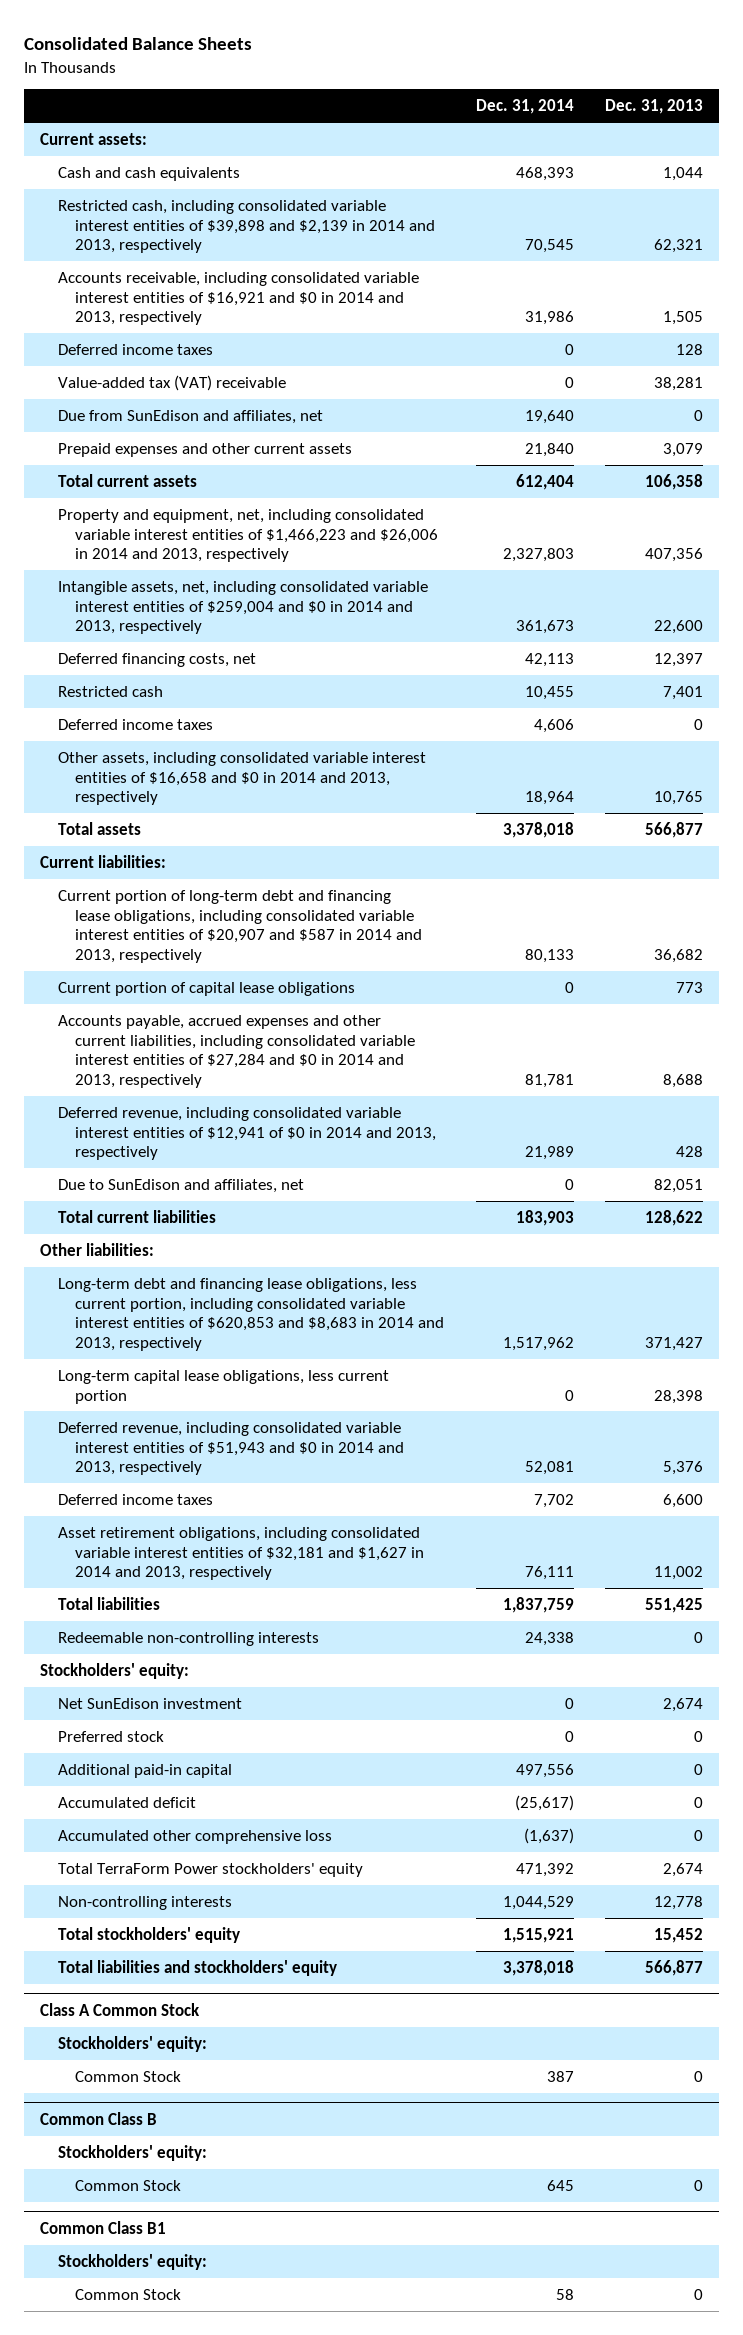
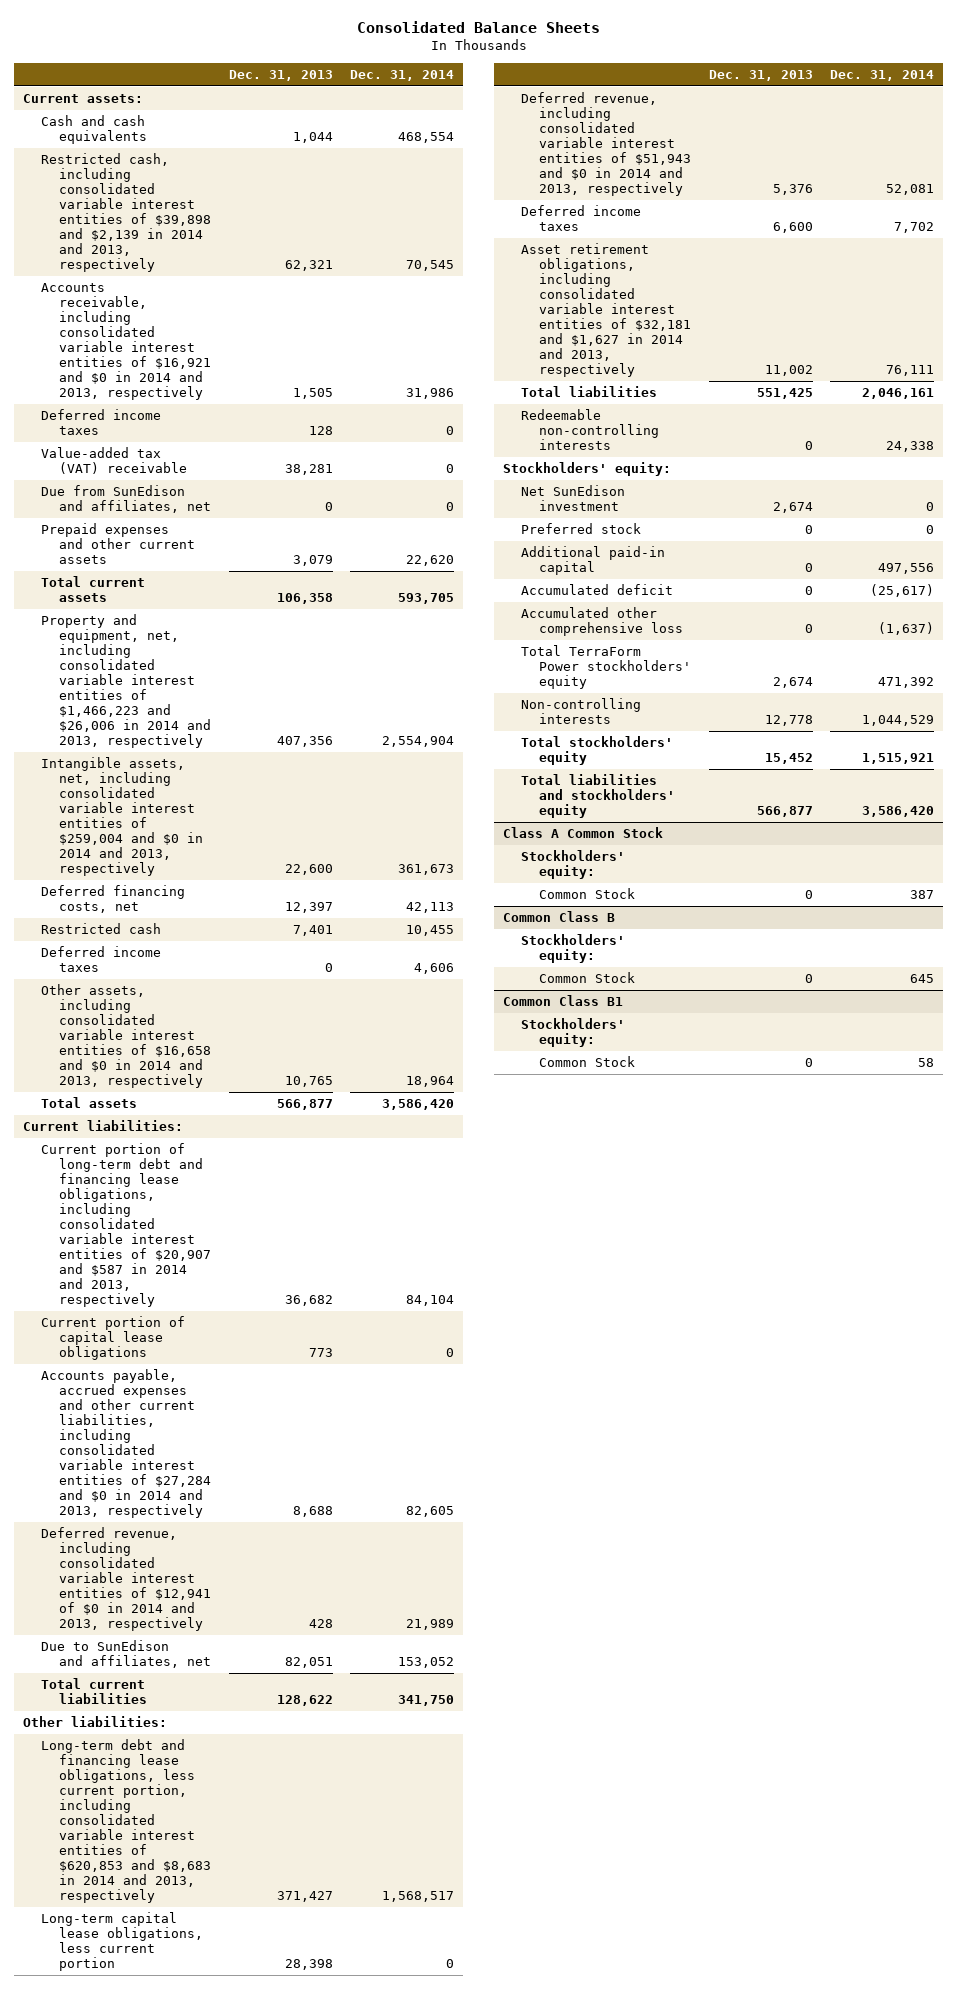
- | Dec. 31, 2014 | Dec. 31, 2013
+ | Dec. 31, 2013 | Dec. 31, 2014
- Cash and cash equivalents | 468,393 | 1,044
+ Cash and cash equivalents | 1,044 | 468,554
- Due from SunEdison and affiliates, net | 19,640 | 0
- Prepaid expenses and other current assets | 21,840 | 3,079
- Total current assets | 612,404 | 106,358
- Property and equipment, net, including consolidated variable interest entities of $1,466,223 and $26,006 in 2014 and 2013, respectively | 2,327,803 | 407,356
+ Due from SunEdison and affiliates, net | 0 | 0
+ Prepaid expenses and other current assets | 3,079 | 22,620
+ Total current assets | 106,358 | 593,705
+ Property and equipment, net, including consolidated variable interest entities of $1,466,223 and $26,006 in 2014 and 2013, respectively | 407,356 | 2,554,904
- Total assets | 3,378,018 | 566,877
+ Total assets | 566,877 | 3,586,420
- Current portion of long-term debt and financing lease obligations, including consolidated variable interest entities of $20,907 and $587 in 2014 and 2013, respectively | 80,133 | 36,682
+ Current portion of long-term debt and financing lease obligations, including consolidated variable interest entities of $20,907 and $587 in 2014 and 2013, respectively | 36,682 | 84,104
- Accounts payable, accrued expenses and other current liabilities, including consolidated variable interest entities of $27,284 and $0 in 2014 and 2013, respectively | 81,781 | 8,688
+ Accounts payable, accrued expenses and other current liabilities, including consolidated variable interest entities of $27,284 and $0 in 2014 and 2013, respectively | 8,688 | 82,605
- Due to SunEdison and affiliates, net | 0 | 82,051
- Total current liabilities | 183,903 | 128,622
+ Due to SunEdison and affiliates, net | 82,051 | 153,052
+ Total current liabilities | 128,622 | 341,750
- Long-term debt and financing lease obligations, less current portion, including consolidated variable interest entities of $620,853 and $8,683 in 2014 and 2013, respectively | 1,517,962 | 371,427
+ Long-term debt and financing lease obligations, less current portion, including consolidated variable interest entities of $620,853 and $8,683 in 2014 and 2013, respectively | 371,427 | 1,568,517
- Total liabilities | 1,837,759 | 551,425
+ Total liabilities | 551,425 | 2,046,161
- Total liabilities and stockholders' equity | 3,378,018 | 566,877
+ Total liabilities and stockholders' equity | 566,877 | 3,586,420

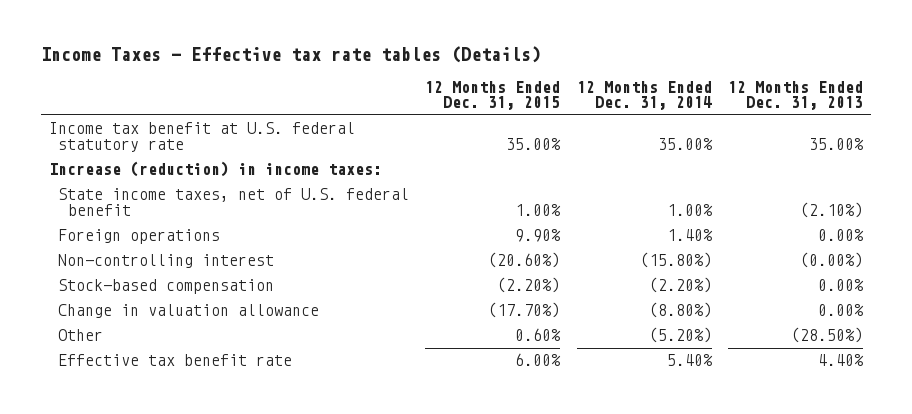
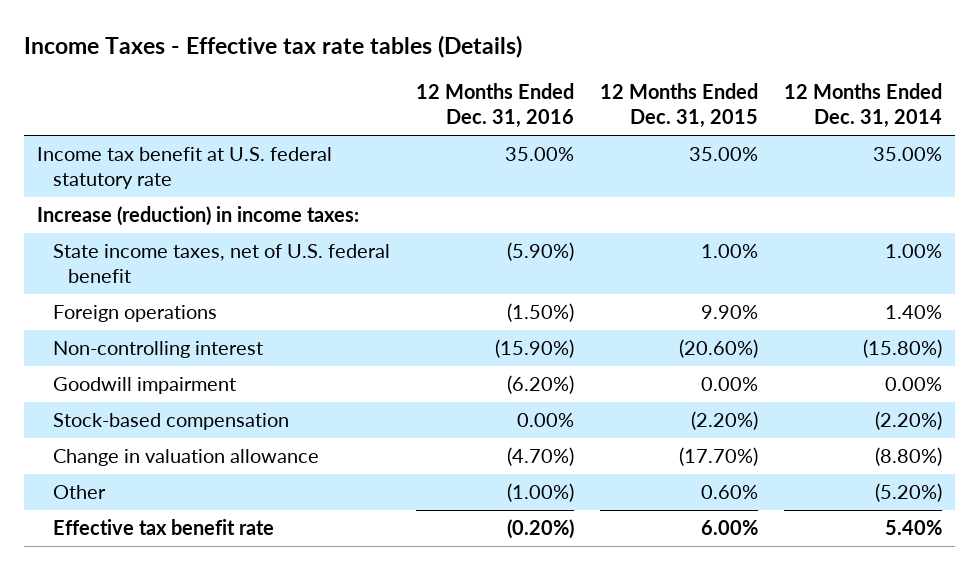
- | 12 Months Ended Dec. 31, 2015 | 12 Months Ended Dec. 31, 2014 | 12 Months Ended Dec. 31, 2013
+ | 12 Months Ended Dec. 31, 2016 | 12 Months Ended Dec. 31, 2015 | 12 Months Ended Dec. 31, 2014
+ Goodwill impairment | (6.20%) | 0.00% | 0.00%

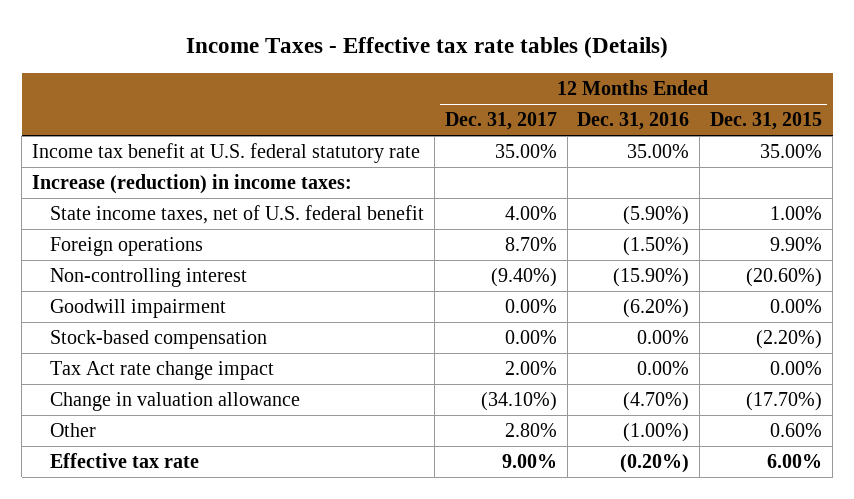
- | 12 Months Ended Dec. 31, 2016 | 12 Months Ended Dec. 31, 2015 | 12 Months Ended Dec. 31, 2014
+ | 12 Months Ended Dec. 31, 2017 | 12 Months Ended Dec. 31, 2016 | 12 Months Ended Dec. 31, 2015
+ Tax Act rate change impact | 2.00% | 0.00% | 0.00%
- Effective tax benefit rate | (0.20%) | 6.00% | 5.40%
+ Effective tax rate | 9.00% | (0.20%) | 6.00%

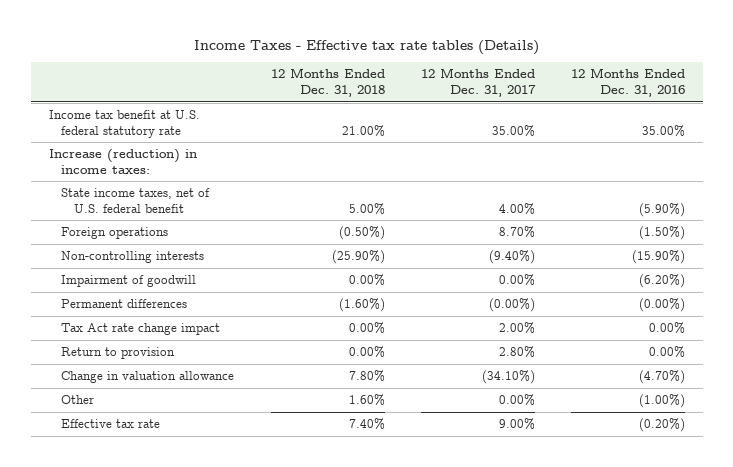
- | 12 Months Ended Dec. 31, 2017 | 12 Months Ended Dec. 31, 2016 | 12 Months Ended Dec. 31, 2015
+ | 12 Months Ended Dec. 31, 2018 | 12 Months Ended Dec. 31, 2017 | 12 Months Ended Dec. 31, 2016
- Non-controlling interest | (9.40%) | (15.90%) | (20.60%)
- Goodwill impairment | 0.00% | (6.20%) | 0.00%
- Stock-based compensation | 0.00% | 0.00% | (2.20%)
+ Non-controlling interests | (25.90%) | (9.40%) | (15.90%)
+ Impairment of goodwill | 0.00% | 0.00% | (6.20%)
+ Permanent differences | (1.60%) | (0.00%) | (0.00%)
+ Return to provision | 0.00% | 2.80% | 0.00%
- Other | 2.80% | (1.00%) | 0.60%
+ Other | 1.60% | 0.00% | (1.00%)

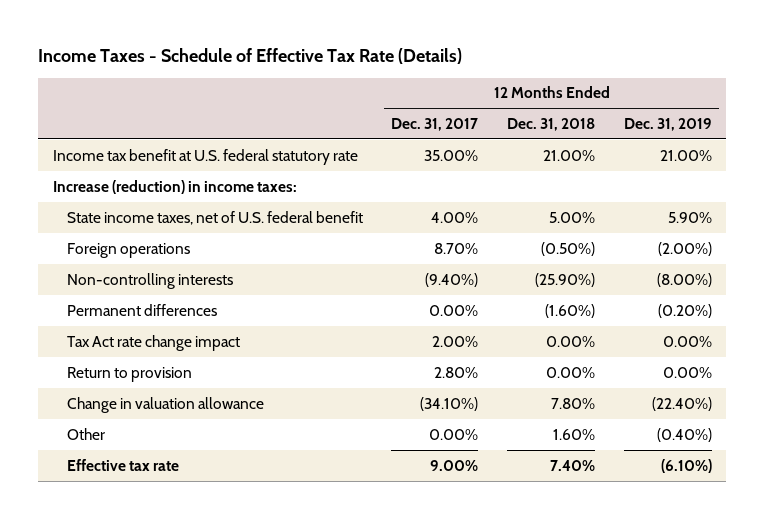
- Income Taxes - Effective tax rate tables (Details)
+ Income Taxes - Schedule of Effective Tax Rate (Details)
- | 12 Months Ended Dec. 31, 2018 | 12 Months Ended Dec. 31, 2017 | 12 Months Ended Dec. 31, 2016
+ | 12 Months Ended Dec. 31, 2017 | 12 Months Ended Dec. 31, 2018 | 12 Months Ended Dec. 31, 2019
- Impairment of goodwill | 0.00% | 0.00% | (6.20%)
- Permanent differences | (1.60%) | (0.00%) | (0.00%)
+ Permanent differences | 0.00% | (1.60%) | (0.20%)

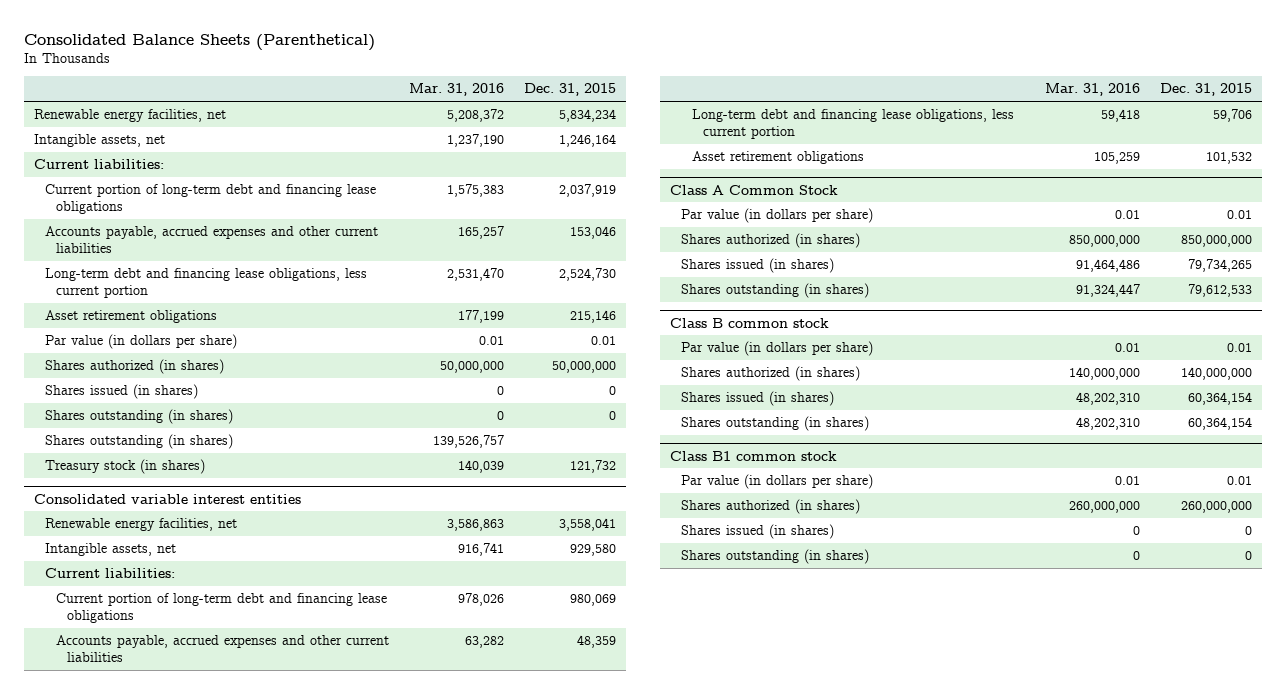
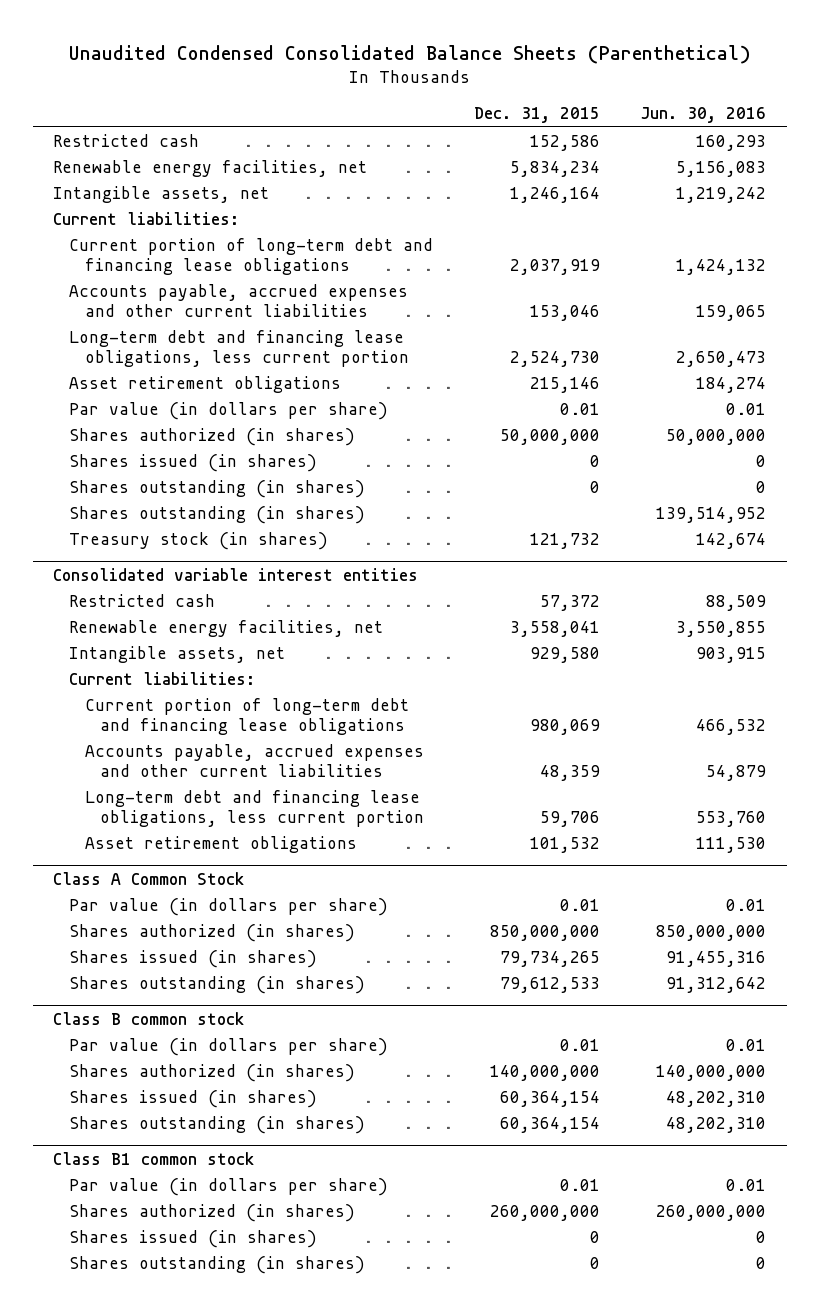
- Consolidated Balance Sheets (Parenthetical)
+ Unaudited Condensed Consolidated Balance Sheets (Parenthetical)
- | Mar. 31, 2016 | Dec. 31, 2015
+ | Dec. 31, 2015 | Jun. 30, 2016
+ Restricted cash | 152,586 | 160,293
@ Consolidated variable interest entities
+ Restricted cash | 57,372 | 88,509

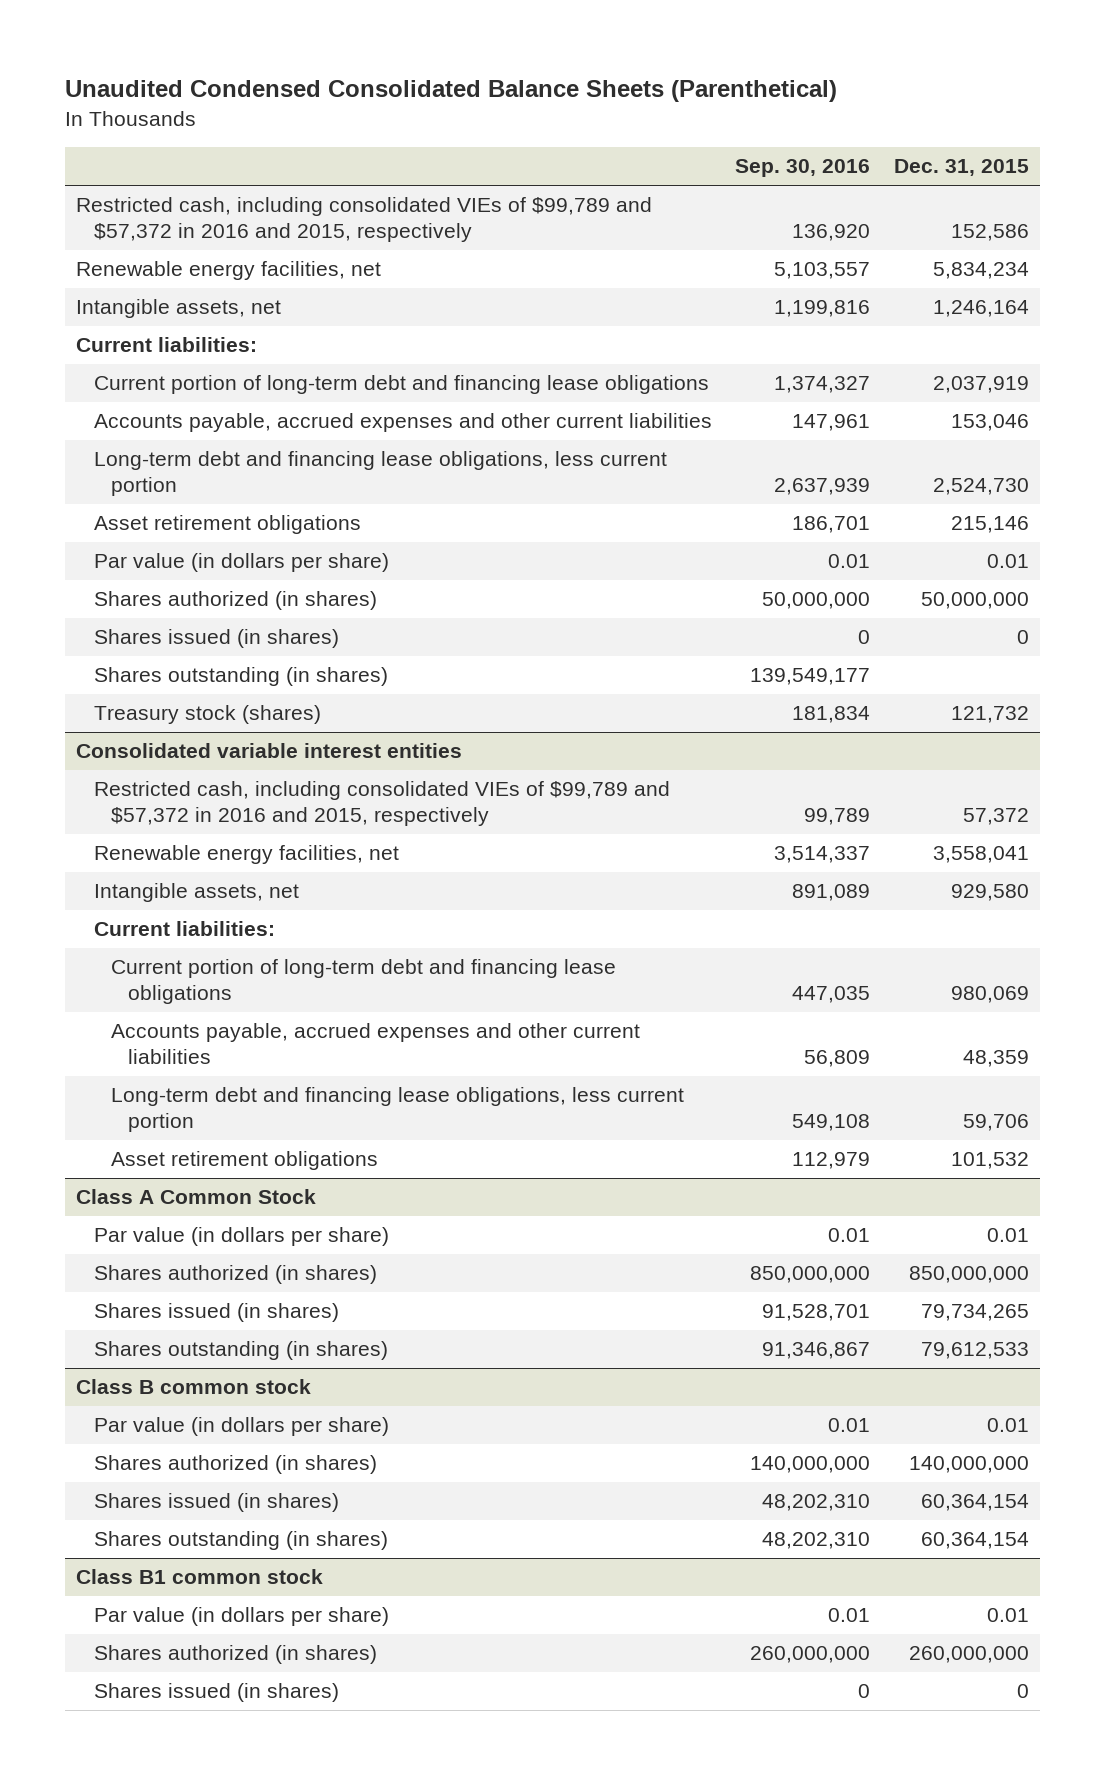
- | Dec. 31, 2015 | Jun. 30, 2016
+ | Sep. 30, 2016 | Dec. 31, 2015
- Restricted cash | 152,586 | 160,293
+ Restricted cash, including consolidated VIEs of $99,789 and $57,372 in 2016 and 2015, respectively | 136,920 | 152,586
- Shares outstanding (in shares) | 0 | 0
- Treasury stock (in shares) | 121,732 | 142,674
+ Treasury stock (shares) | 181,834 | 121,732
@ Consolidated variable interest entities
- Restricted cash | 57,372 | 88,509
+ Restricted cash, including consolidated VIEs of $99,789 and $57,372 in 2016 and 2015, respectively | 99,789 | 57,372
@ Class B1 common stock
- Shares outstanding (in shares) | 0 | 0

